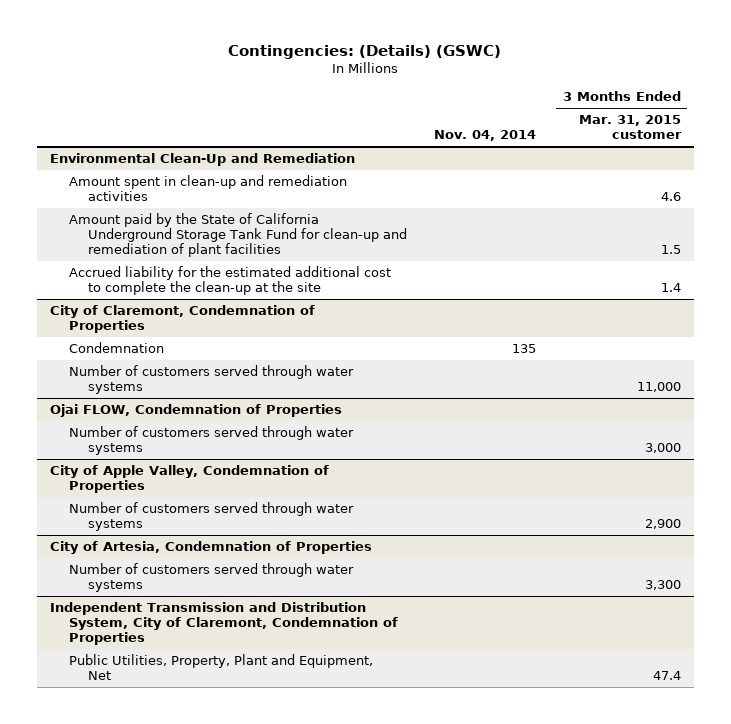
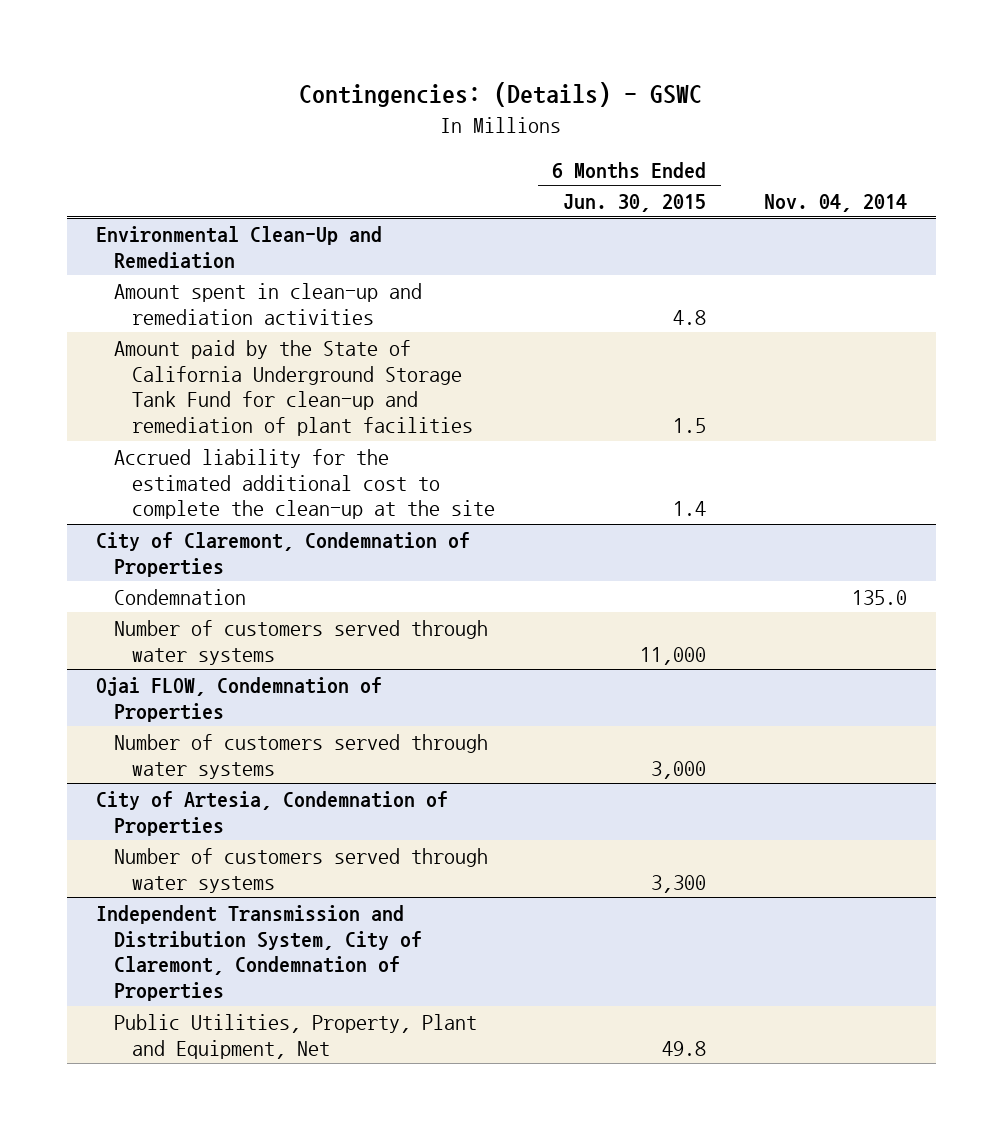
- Contingencies: (Details) (GSWC)
+ Contingencies: (Details) - GSWC
- | Nov. 04, 2014 | 3 Months Ended Mar. 31, 2015 customer
+ | 6 Months Ended Jun. 30, 2015 | Nov. 04, 2014
@ City of Claremont, Condemnation of Properties
- Condemnation | 135 |
+ Condemnation | | 135.0
- City of Apple Valley, Condemnation of Properties
- Number of customers served through water systems | | 2,900

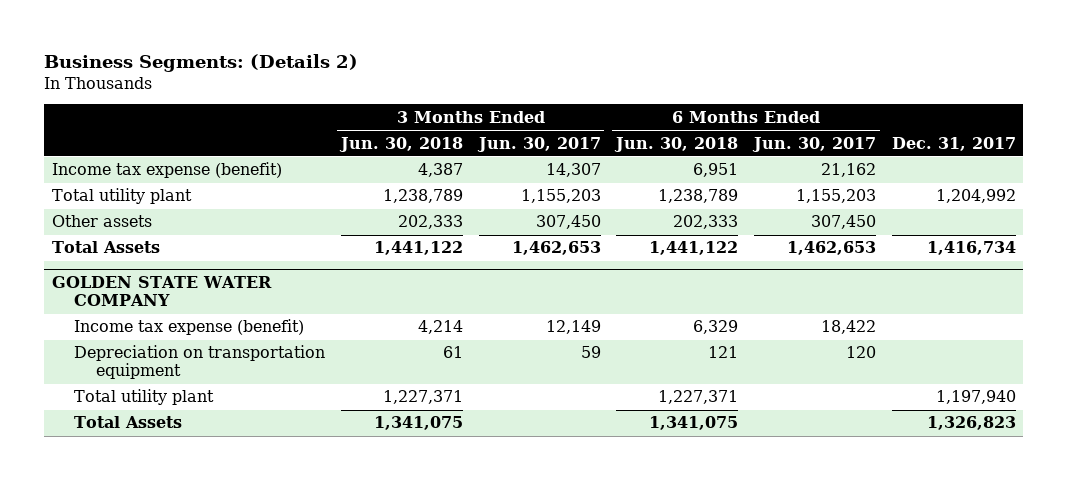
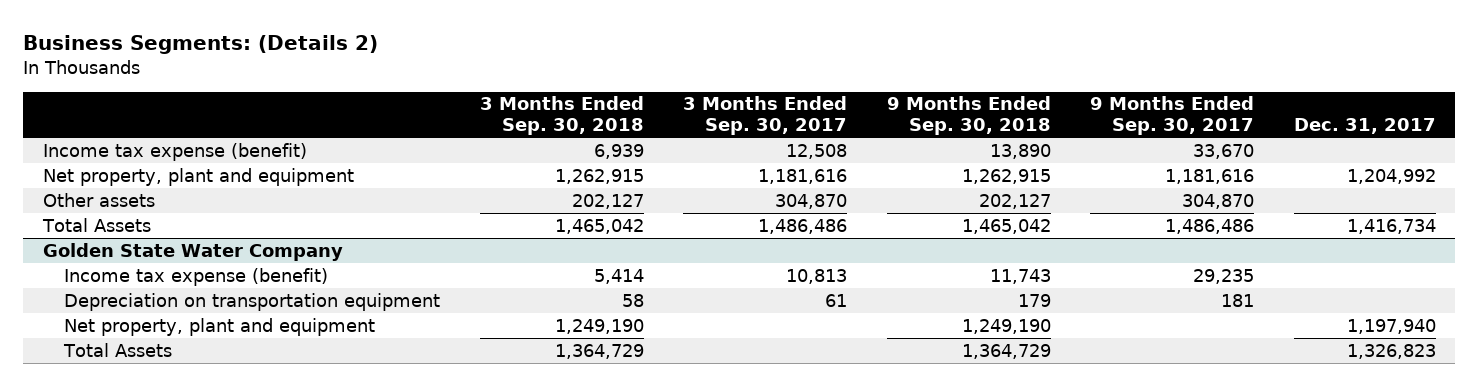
- | 3 Months Ended Jun. 30, 2018 | 3 Months Ended Jun. 30, 2017 | 6 Months Ended Jun. 30, 2018 | 6 Months Ended Jun. 30, 2017 | Dec. 31, 2017
+ | 3 Months Ended Sep. 30, 2018 | 3 Months Ended Sep. 30, 2017 | 9 Months Ended Sep. 30, 2018 | 9 Months Ended Sep. 30, 2017 | Dec. 31, 2017
- Total utility plant | 1,238,789 | 1,155,203 | 1,238,789 | 1,155,203 | 1,204,992
+ Net property, plant and equipment | 1,262,915 | 1,181,616 | 1,262,915 | 1,181,616 | 1,204,992
- GOLDEN STATE WATER COMPANY
+ Golden State Water Company
- Total utility plant | 1,227,371 | | 1,227,371 | | 1,197,940
+ Net property, plant and equipment | 1,249,190 | | 1,249,190 | | 1,197,940

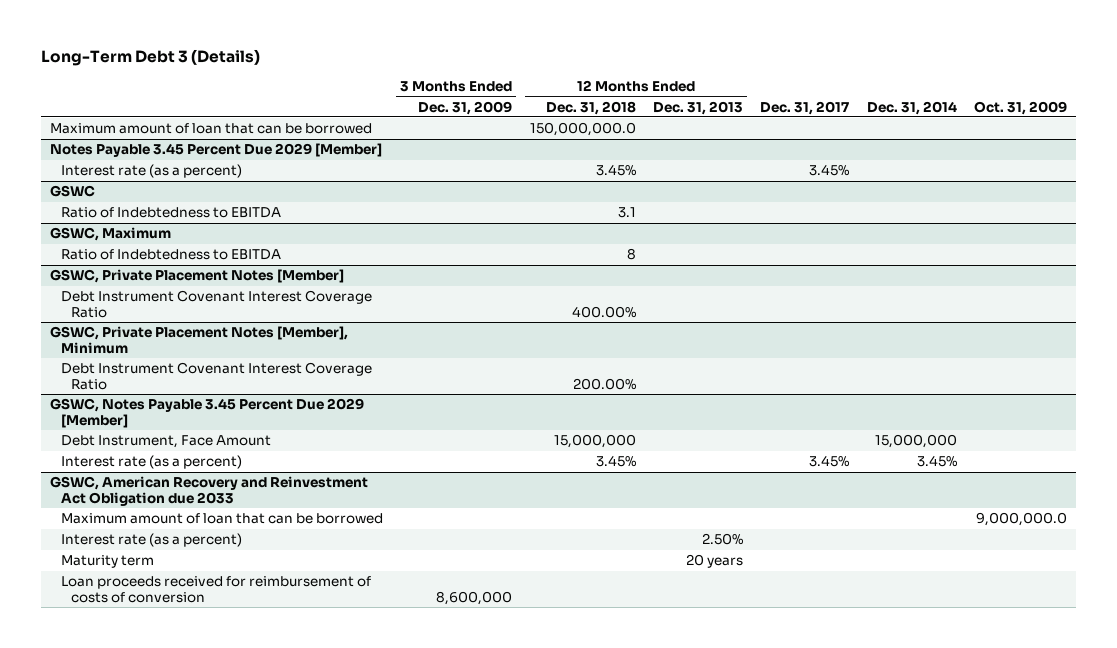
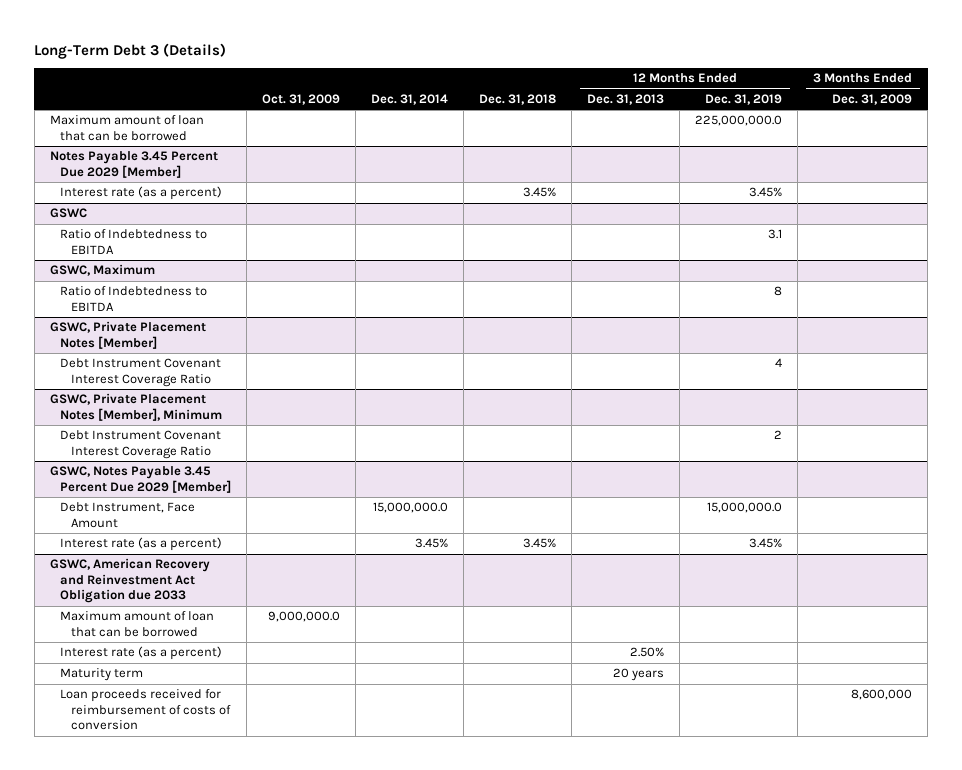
- | 3 Months Ended Dec. 31, 2009 | 12 Months Ended Dec. 31, 2018 | 12 Months Ended Dec. 31, 2013 | Dec. 31, 2017 | Dec. 31, 2014 | Oct. 31, 2009
+ | Oct. 31, 2009 | Dec. 31, 2014 | Dec. 31, 2018 | 12 Months Ended Dec. 31, 2013 | 12 Months Ended Dec. 31, 2019 | 3 Months Ended Dec. 31, 2009
@ GSWC, Notes Payable 3.45 Percent Due 2029 [Member]
- Debt Instrument, Face Amount | | 15,000,000 | | | 15,000,000 |
+ Debt Instrument, Face Amount | | 15,000,000.0 | | | 15,000,000.0 |

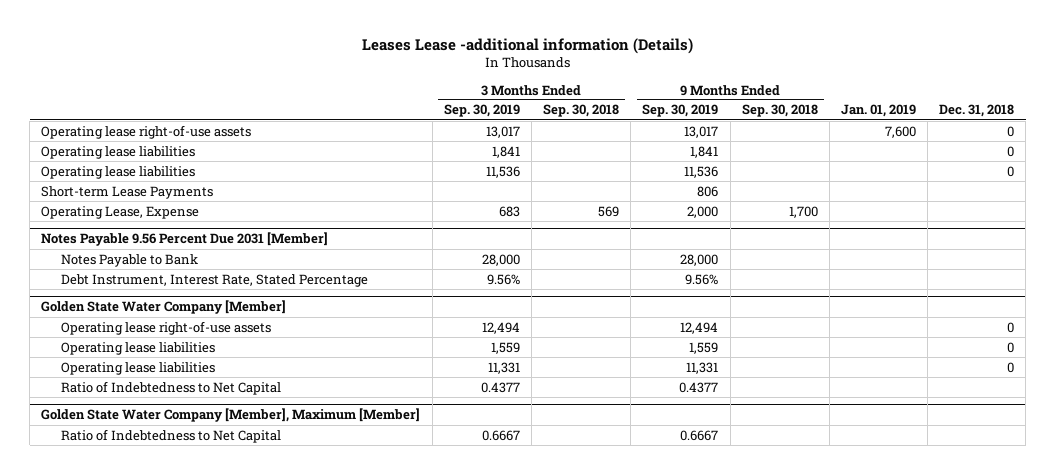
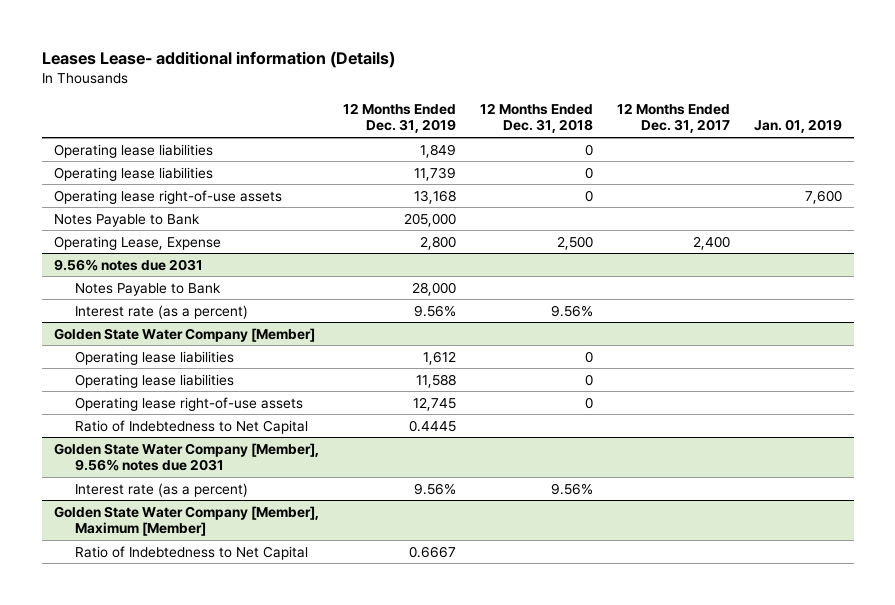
- Leases Lease -additional information (Details)
+ Leases Lease- additional information (Details)
- | 3 Months Ended Sep. 30, 2019 | 3 Months Ended Sep. 30, 2018 | 9 Months Ended Sep. 30, 2019 | 9 Months Ended Sep. 30, 2018 | Jan. 01, 2019 | Dec. 31, 2018
+ | 12 Months Ended Dec. 31, 2019 | 12 Months Ended Dec. 31, 2018 | 12 Months Ended Dec. 31, 2017 | Jan. 01, 2019
- Short-term Lease Payments | | | 806 | | |
moved down: Operating lease right-of-use assets | 13,168 | 0 | | 7,600
+ Notes Payable to Bank | 205,000 | | |
- Notes Payable 9.56 Percent Due 2031 [Member]
+ 9.56% notes due 2031
- Debt Instrument, Interest Rate, Stated Percentage | 9.56% | | 9.56% | | |
+ Interest rate (as a percent) | 9.56% | 9.56% | |
@ Golden State Water Company [Member]
moved down: Operating lease right-of-use assets | 12,745 | 0 | |
+ Golden State Water Company [Member], 9.56% notes due 2031
+ Interest rate (as a percent) | 9.56% | 9.56% | |

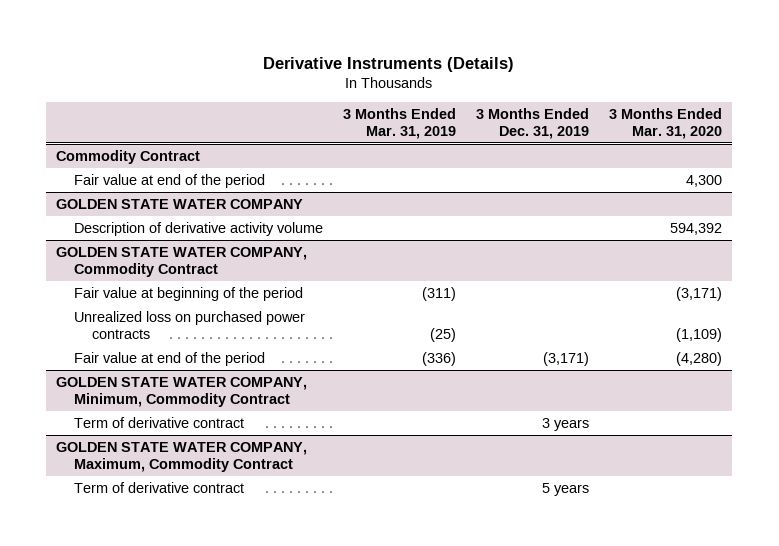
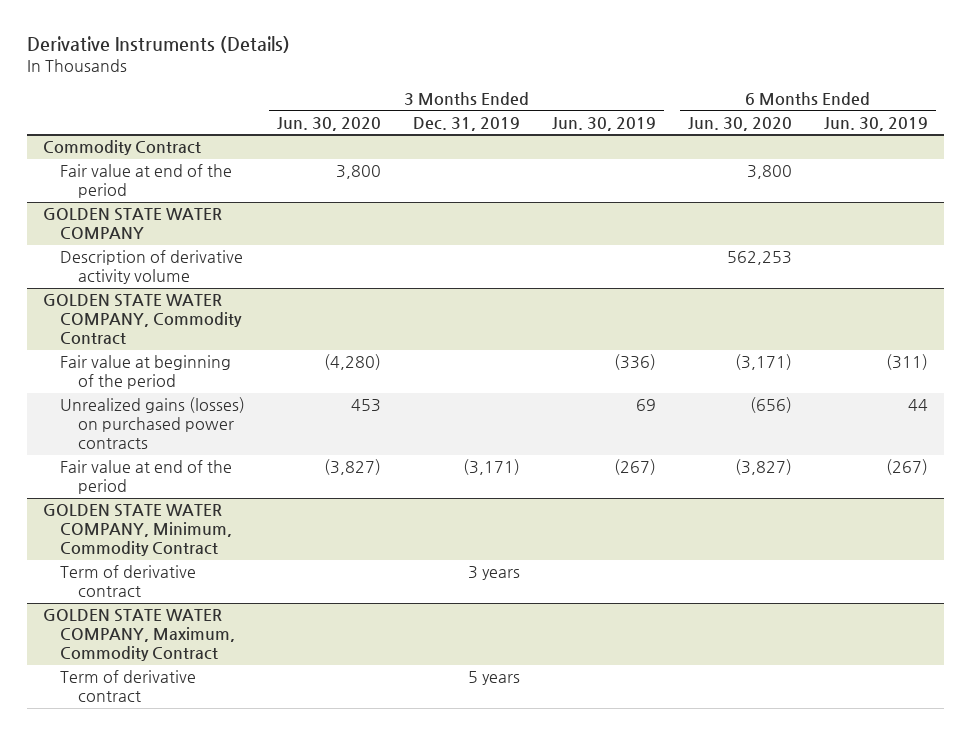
- | 3 Months Ended Mar. 31, 2019 | 3 Months Ended Dec. 31, 2019 | 3 Months Ended Mar. 31, 2020
+ | 3 Months Ended Jun. 30, 2020 | 3 Months Ended Dec. 31, 2019 | 3 Months Ended Jun. 30, 2019 | 6 Months Ended Jun. 30, 2020 | 6 Months Ended Jun. 30, 2019
@ GOLDEN STATE WATER COMPANY, Commodity Contract
- Unrealized loss on purchased power contracts | (25) | | (1,109)
+ Unrealized gains (losses) on purchased power contracts | 453 | | 69 | (656) | 44

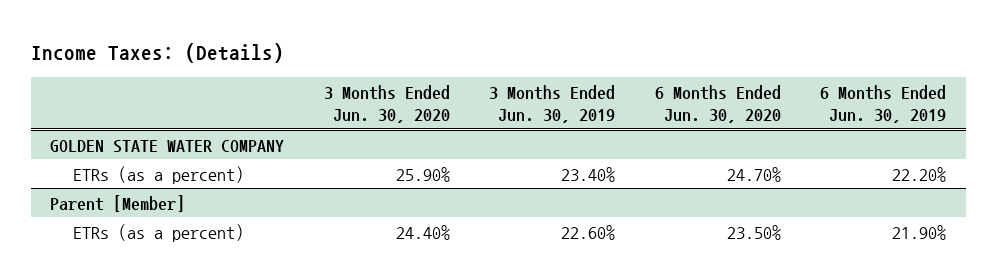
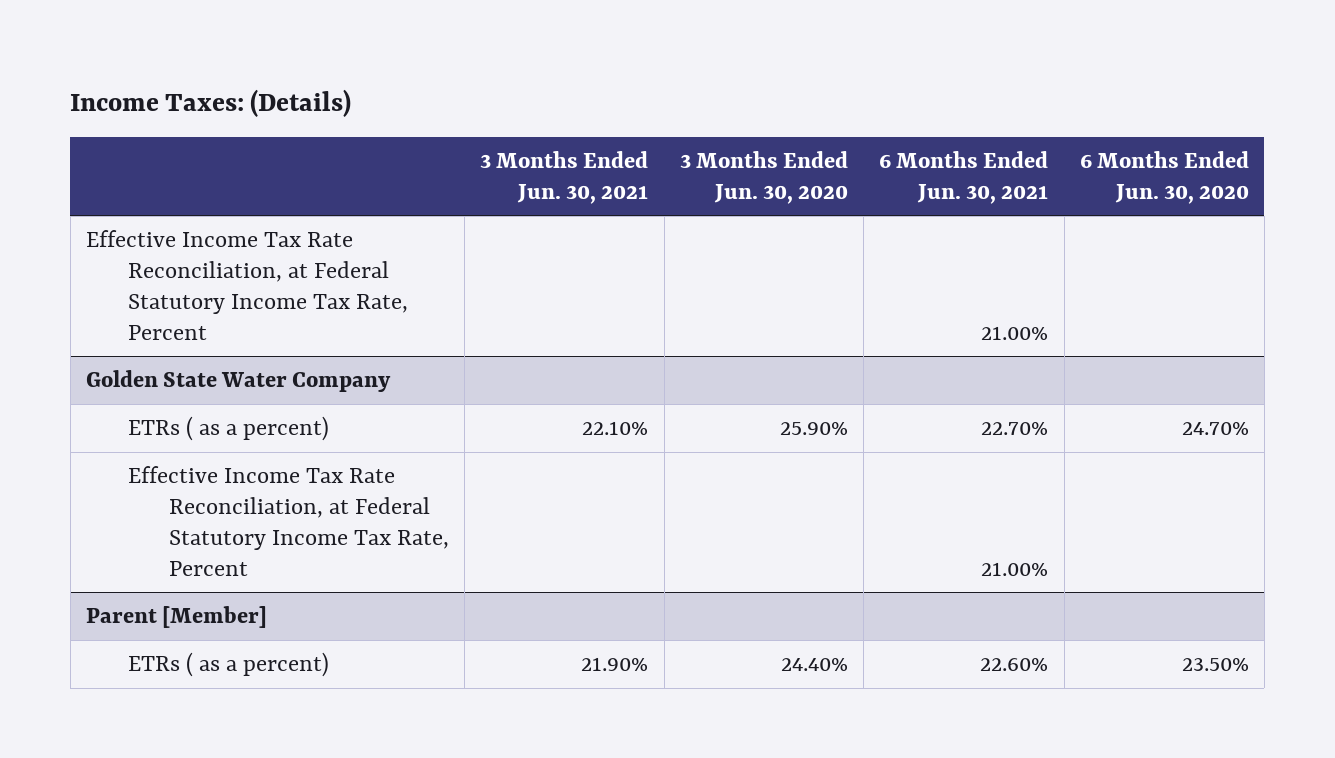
- | 3 Months Ended Jun. 30, 2020 | 3 Months Ended Jun. 30, 2019 | 6 Months Ended Jun. 30, 2020 | 6 Months Ended Jun. 30, 2019
+ | 3 Months Ended Jun. 30, 2021 | 3 Months Ended Jun. 30, 2020 | 6 Months Ended Jun. 30, 2021 | 6 Months Ended Jun. 30, 2020
- GOLDEN STATE WATER COMPANY
- ETRs (as a percent) | 25.90% | 23.40% | 24.70% | 22.20%
+ Effective Income Tax Rate Reconciliation, at Federal Statutory Income Tax Rate, Percent | | | 21.00% |
+ Golden State Water Company
+ ETRs ( as a percent) | 22.10% | 25.90% | 22.70% | 24.70%
+ Effective Income Tax Rate Reconciliation, at Federal Statutory Income Tax Rate, Percent | | | 21.00% |
@ Parent [Member]
- ETRs (as a percent) | 24.40% | 22.60% | 23.50% | 21.90%
+ ETRs ( as a percent) | 21.90% | 24.40% | 22.60% | 23.50%

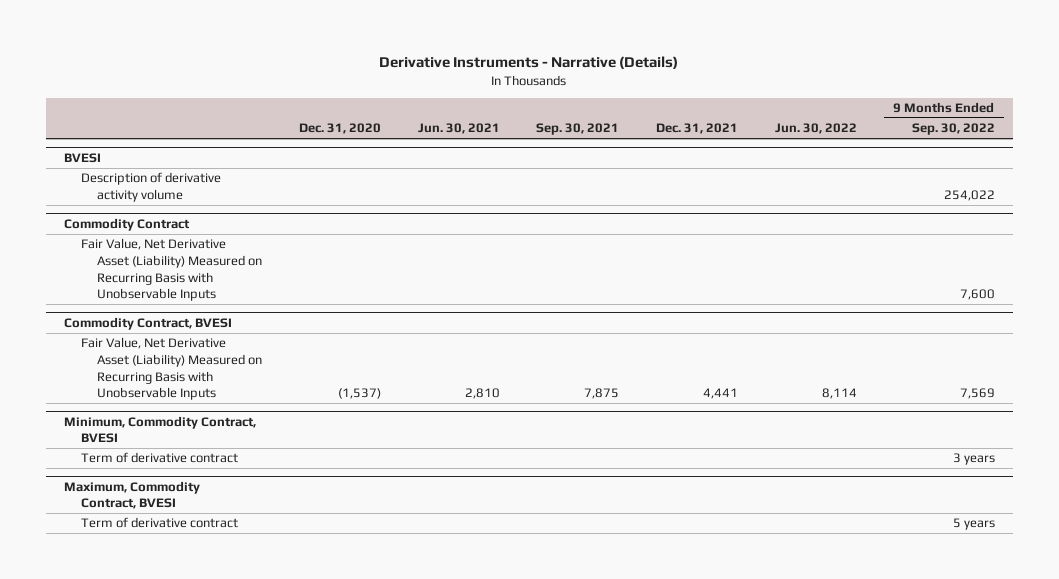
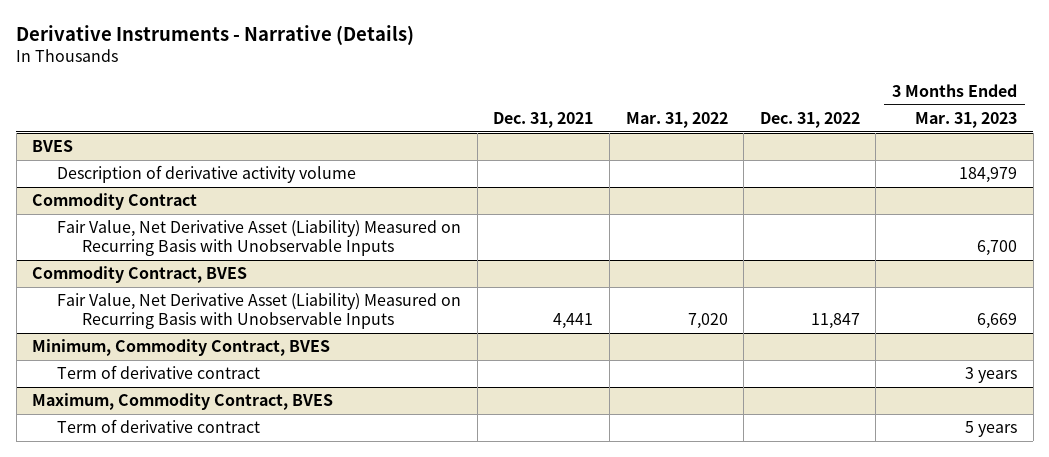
- | Dec. 31, 2020 | Jun. 30, 2021 | Sep. 30, 2021 | Dec. 31, 2021 | Jun. 30, 2022 | 9 Months Ended Sep. 30, 2022
+ | Dec. 31, 2021 | Mar. 31, 2022 | Dec. 31, 2022 | 3 Months Ended Mar. 31, 2023
- BVESI
+ BVES
- Commodity Contract, BVESI
+ Commodity Contract, BVES
- Minimum, Commodity Contract, BVESI
+ Minimum, Commodity Contract, BVES
- Maximum, Commodity Contract, BVESI
+ Maximum, Commodity Contract, BVES

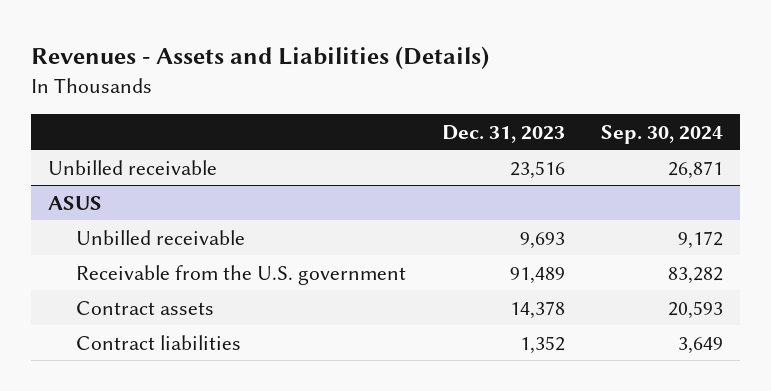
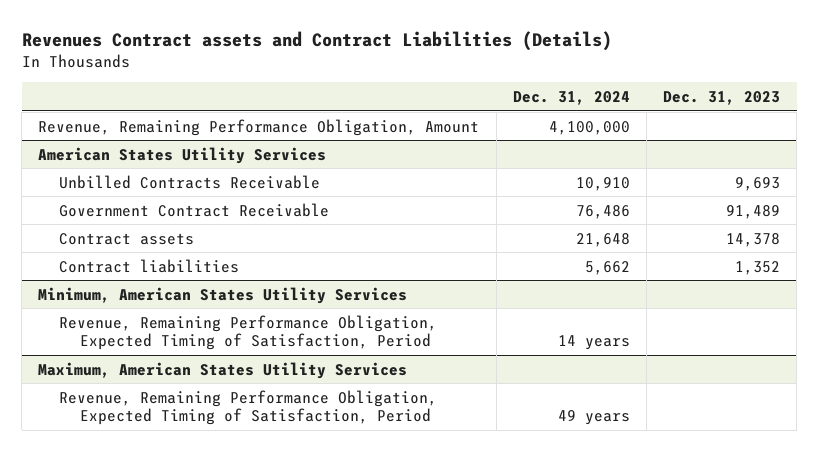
- Revenues - Assets and Liabilities (Details)
+ Revenues Contract assets and Contract Liabilities (Details)
- | Dec. 31, 2023 | Sep. 30, 2024
+ | Dec. 31, 2024 | Dec. 31, 2023
- Unbilled receivable | 23,516 | 26,871
- ASUS
- Unbilled receivable | 9,693 | 9,172
- Receivable from the U.S. government | 91,489 | 83,282
+ Revenue, Remaining Performance Obligation, Amount | 4,100,000 |
+ American States Utility Services
+ Unbilled Contracts Receivable | 10,910 | 9,693
+ Government Contract Receivable | 76,486 | 91,489
+ Minimum, American States Utility Services
+ Revenue, Remaining Performance Obligation, Expected Timing of Satisfaction, Period | 14 years |
+ Maximum, American States Utility Services
+ Revenue, Remaining Performance Obligation, Expected Timing of Satisfaction, Period | 49 years |

